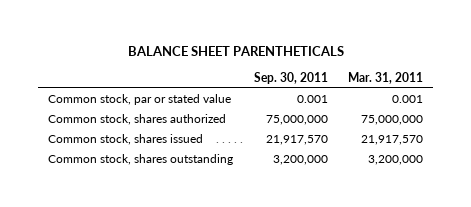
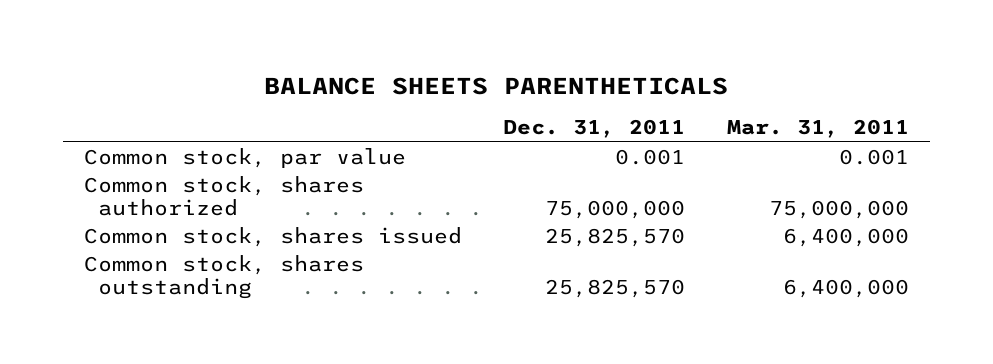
- BALANCE SHEET PARENTHETICALS
+ BALANCE SHEETS PARENTHETICALS
- | Sep. 30, 2011 | Mar. 31, 2011
+ | Dec. 31, 2011 | Mar. 31, 2011
- Common stock, par or stated value | 0.001 | 0.001
+ Common stock, par value | 0.001 | 0.001
- Common stock, shares issued | 21,917,570 | 21,917,570
- Common stock, shares outstanding | 3,200,000 | 3,200,000
+ Common stock, shares issued | 25,825,570 | 6,400,000
+ Common stock, shares outstanding | 25,825,570 | 6,400,000

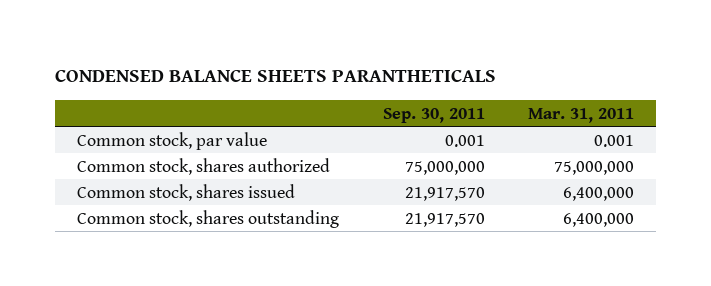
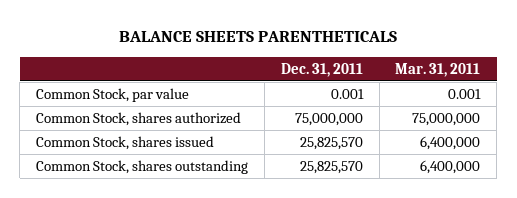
- CONDENSED BALANCE SHEETS PARANTHETICALS
+ BALANCE SHEETS PARENTHETICALS
- | Sep. 30, 2011 | Mar. 31, 2011
+ | Dec. 31, 2011 | Mar. 31, 2011
- Common stock, par value | 0.001 | 0.001
- Common stock, shares authorized | 75,000,000 | 75,000,000
- Common stock, shares issued | 21,917,570 | 6,400,000
- Common stock, shares outstanding | 21,917,570 | 6,400,000
+ Common Stock, par value | 0.001 | 0.001
+ Common Stock, shares authorized | 75,000,000 | 75,000,000
+ Common Stock, shares issued | 25,825,570 | 6,400,000
+ Common Stock, shares outstanding | 25,825,570 | 6,400,000

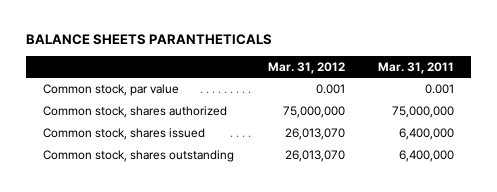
- BALANCE SHEETS PARENTHETICALS
+ BALANCE SHEETS PARANTHETICALS
- | Dec. 31, 2011 | Mar. 31, 2011
+ | Mar. 31, 2012 | Mar. 31, 2011
- Common Stock, par value | 0.001 | 0.001
- Common Stock, shares authorized | 75,000,000 | 75,000,000
- Common Stock, shares issued | 25,825,570 | 6,400,000
- Common Stock, shares outstanding | 25,825,570 | 6,400,000
+ Common stock, par value | 0.001 | 0.001
+ Common stock, shares authorized | 75,000,000 | 75,000,000
+ Common stock, shares issued | 26,013,070 | 6,400,000
+ Common stock, shares outstanding | 26,013,070 | 6,400,000

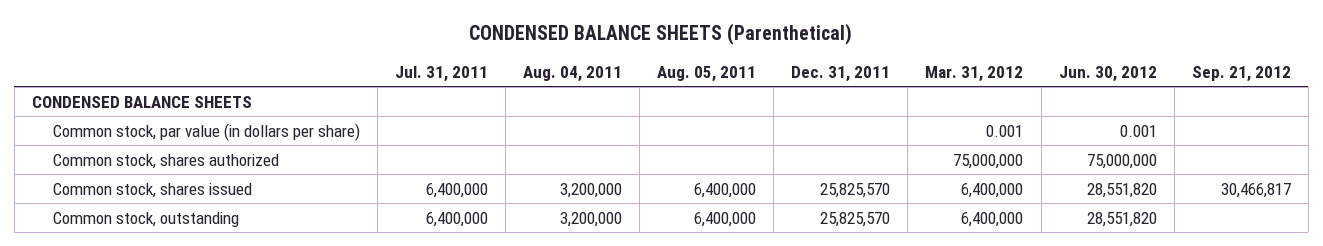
- BALANCE SHEETS PARANTHETICALS
+ CONDENSED BALANCE SHEETS (Parenthetical)
- | Mar. 31, 2012 | Mar. 31, 2011
+ | Jul. 31, 2011 | Aug. 04, 2011 | Aug. 05, 2011 | Dec. 31, 2011 | Mar. 31, 2012 | Jun. 30, 2012 | Sep. 21, 2012
- Common stock, par value | 0.001 | 0.001
+ CONDENSED BALANCE SHEETS
+ Common stock, par value (in dollars per share) | | | | | 0.001 | 0.001 |
- Common stock, shares issued | 26,013,070 | 6,400,000
- Common stock, shares outstanding | 26,013,070 | 6,400,000
+ Common stock, shares issued | 6,400,000 | 3,200,000 | 6,400,000 | 25,825,570 | 6,400,000 | 28,551,820 | 30,466,817
+ Common stock, outstanding | 6,400,000 | 3,200,000 | 6,400,000 | 25,825,570 | 6,400,000 | 28,551,820 |

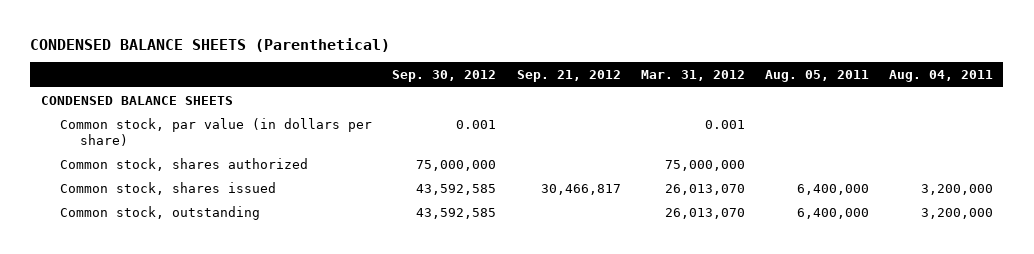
- | Jul. 31, 2011 | Aug. 04, 2011 | Aug. 05, 2011 | Dec. 31, 2011 | Mar. 31, 2012 | Jun. 30, 2012 | Sep. 21, 2012
+ | Sep. 30, 2012 | Sep. 21, 2012 | Mar. 31, 2012 | Aug. 05, 2011 | Aug. 04, 2011
- Common stock, shares issued | 6,400,000 | 3,200,000 | 6,400,000 | 25,825,570 | 6,400,000 | 28,551,820 | 30,466,817
- Common stock, outstanding | 6,400,000 | 3,200,000 | 6,400,000 | 25,825,570 | 6,400,000 | 28,551,820 |
+ Common stock, shares issued | 43,592,585 | 30,466,817 | 26,013,070 | 6,400,000 | 3,200,000
+ Common stock, outstanding | 43,592,585 | | 26,013,070 | 6,400,000 | 3,200,000

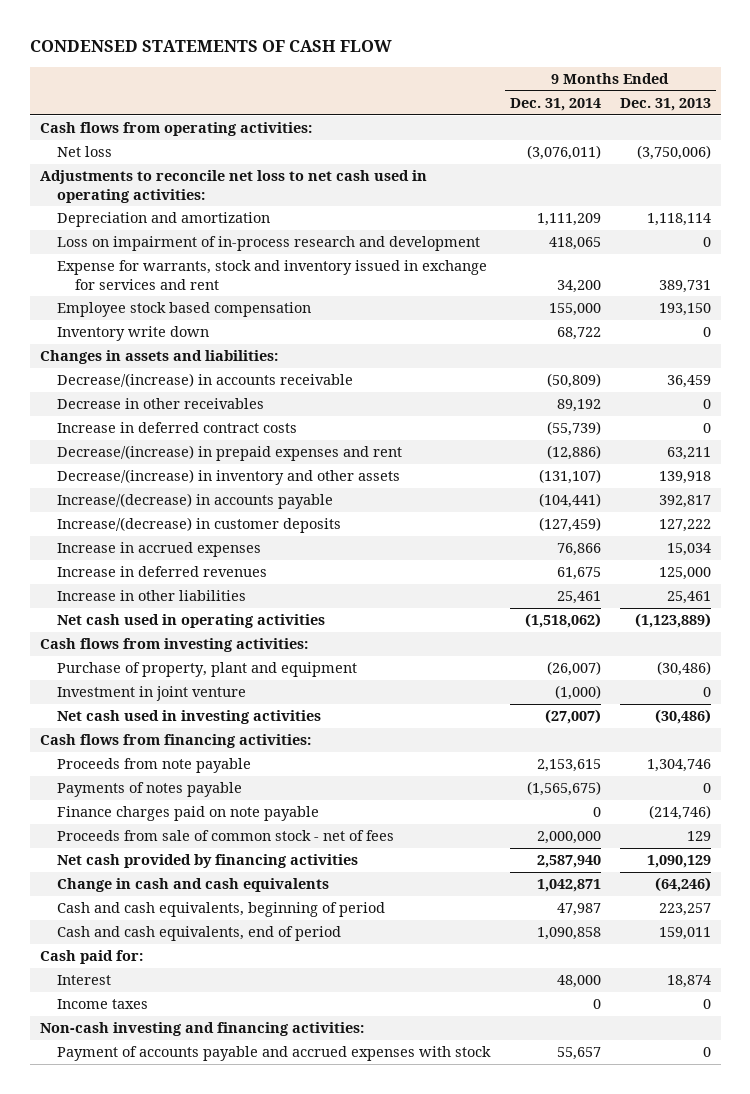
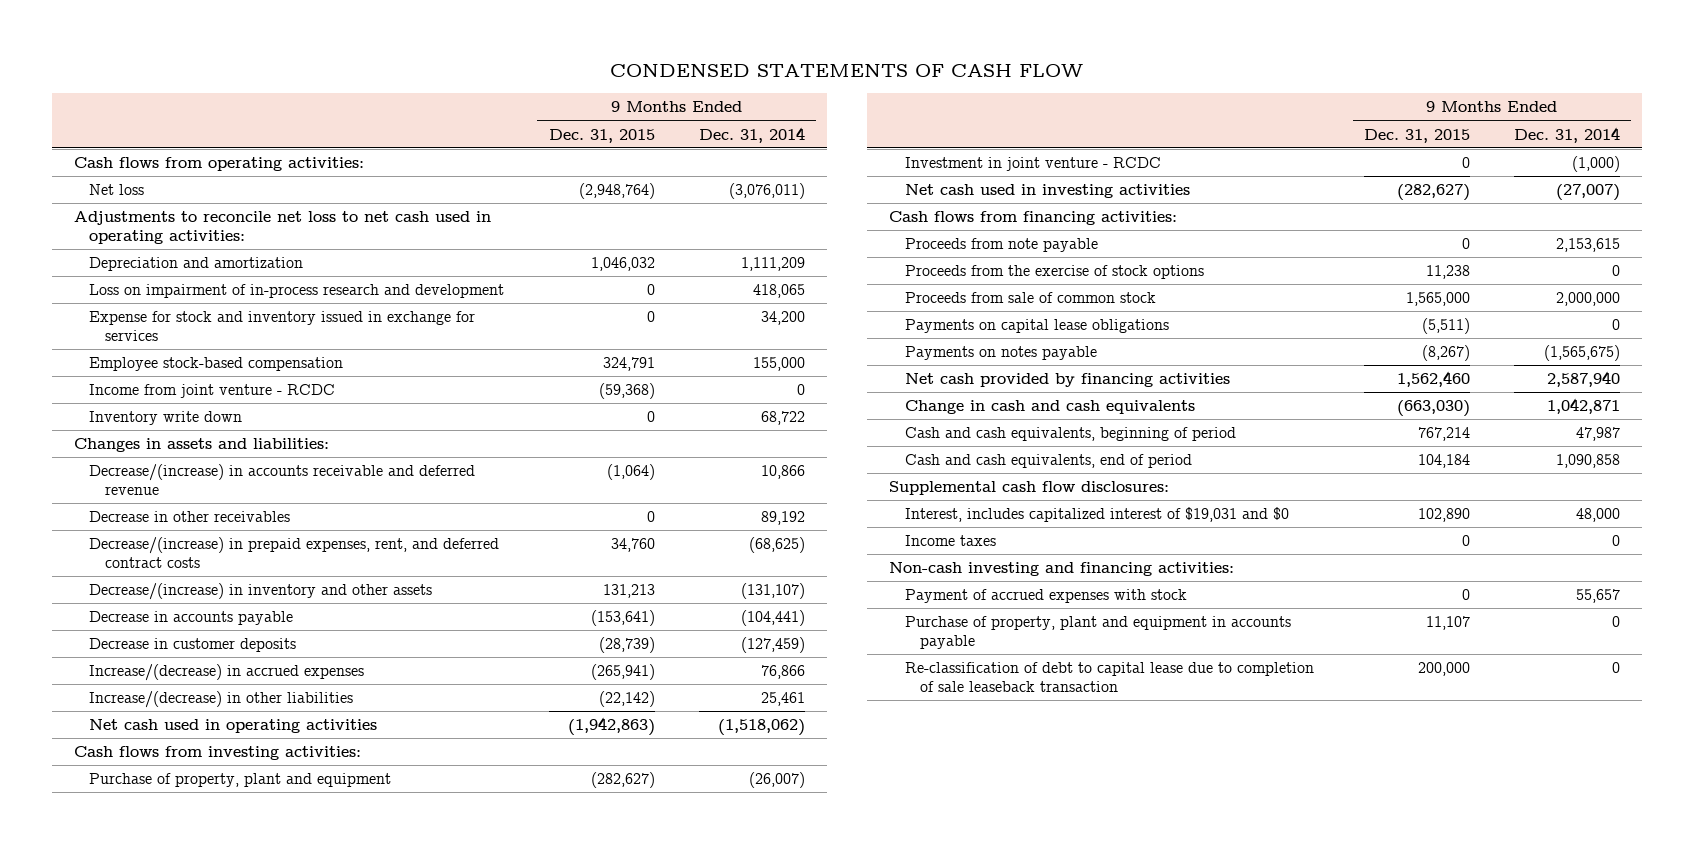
- | 9 Months Ended Dec. 31, 2014 | 9 Months Ended Dec. 31, 2013
+ | 9 Months Ended Dec. 31, 2015 | 9 Months Ended Dec. 31, 2014
- Expense for warrants, stock and inventory issued in exchange for services and rent | 34,200 | 389,731
- Employee stock based compensation | 155,000 | 193,150
+ Expense for stock and inventory issued in exchange for services | 0 | 34,200
+ Employee stock-based compensation | 324,791 | 155,000
+ Income from joint venture - RCDC | (59,368) | 0
- Decrease/(increase) in accounts receivable | (50,809) | 36,459
+ Decrease/(increase) in accounts receivable and deferred revenue | (1,064) | 10,866
- Increase in deferred contract costs | (55,739) | 0
- Decrease/(increase) in prepaid expenses and rent | (12,886) | 63,211
+ Decrease/(increase) in prepaid expenses, rent, and deferred contract costs | 34,760 | (68,625)
- Increase/(decrease) in accounts payable | (104,441) | 392,817
- Increase/(decrease) in customer deposits | (127,459) | 127,222
- Increase in accrued expenses | 76,866 | 15,034
- Increase in deferred revenues | 61,675 | 125,000
- Increase in other liabilities | 25,461 | 25,461
+ Decrease in accounts payable | (153,641) | (104,441)
+ Decrease in customer deposits | (28,739) | (127,459)
+ Increase/(decrease) in accrued expenses | (265,941) | 76,866
+ Increase/(decrease) in other liabilities | (22,142) | 25,461
- Investment in joint venture | (1,000) | 0
+ Investment in joint venture - RCDC | 0 | (1,000)
- Payments of notes payable | (1,565,675) | 0
- Finance charges paid on note payable | 0 | (214,746)
- Proceeds from sale of common stock - net of fees | 2,000,000 | 129
+ Proceeds from the exercise of stock options | 11,238 | 0
+ Proceeds from sale of common stock | 1,565,000 | 2,000,000
+ Payments on capital lease obligations | (5,511) | 0
+ Payments on notes payable | (8,267) | (1,565,675)
- Cash paid for:
- Interest | 48,000 | 18,874
+ Supplemental cash flow disclosures:
+ Interest, includes capitalized interest of $19,031 and $0 | 102,890 | 48,000
- Payment of accounts payable and accrued expenses with stock | 55,657 | 0
+ Payment of accrued expenses with stock | 0 | 55,657
+ Purchase of property, plant and equipment in accounts payable | 11,107 | 0
+ Re-classification of debt to capital lease due to completion of sale leaseback transaction | 200,000 | 0

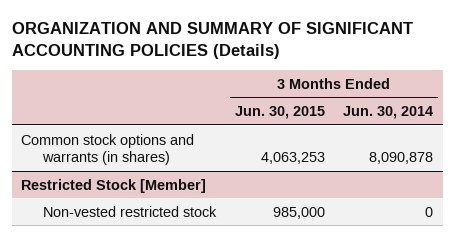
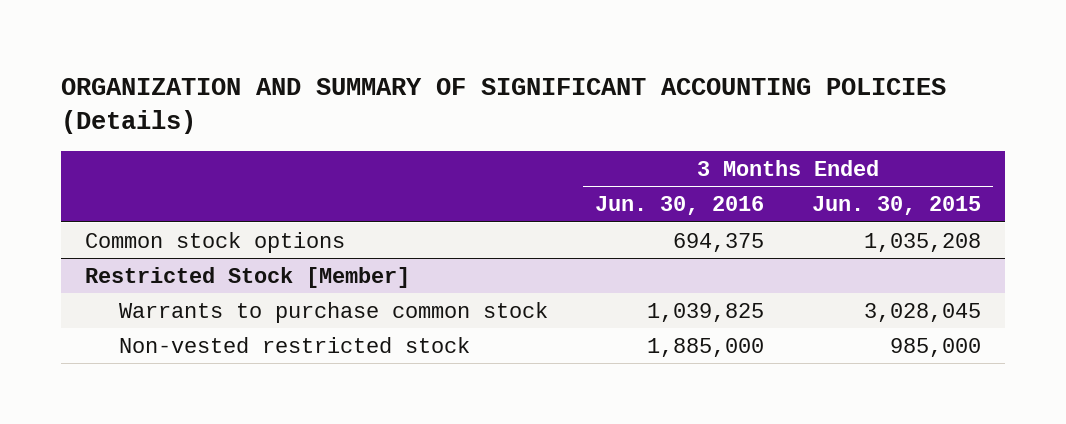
- | 3 Months Ended Jun. 30, 2015 | 3 Months Ended Jun. 30, 2014
+ | 3 Months Ended Jun. 30, 2016 | 3 Months Ended Jun. 30, 2015
- Common stock options and warrants (in shares) | 4,063,253 | 8,090,878
+ Common stock options | 694,375 | 1,035,208
@ Restricted Stock [Member]
+ Warrants to purchase common stock | 1,039,825 | 3,028,045

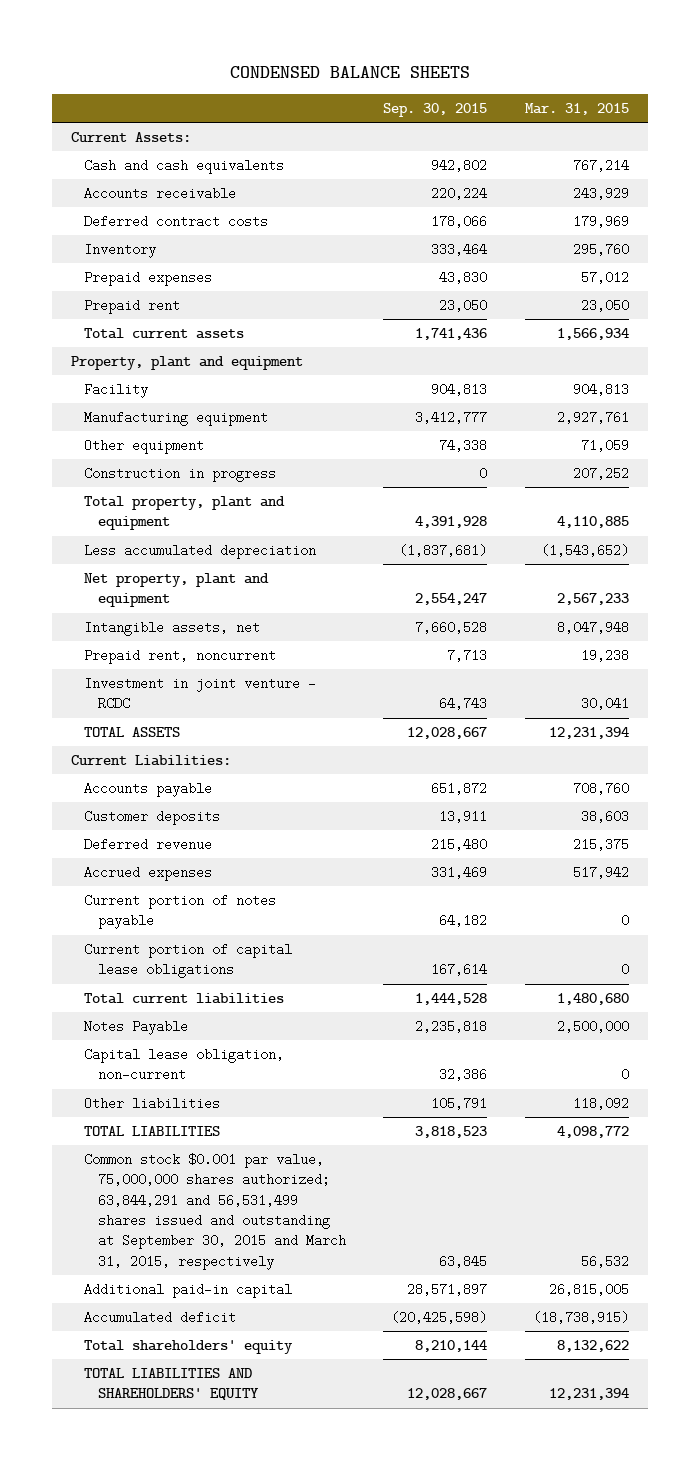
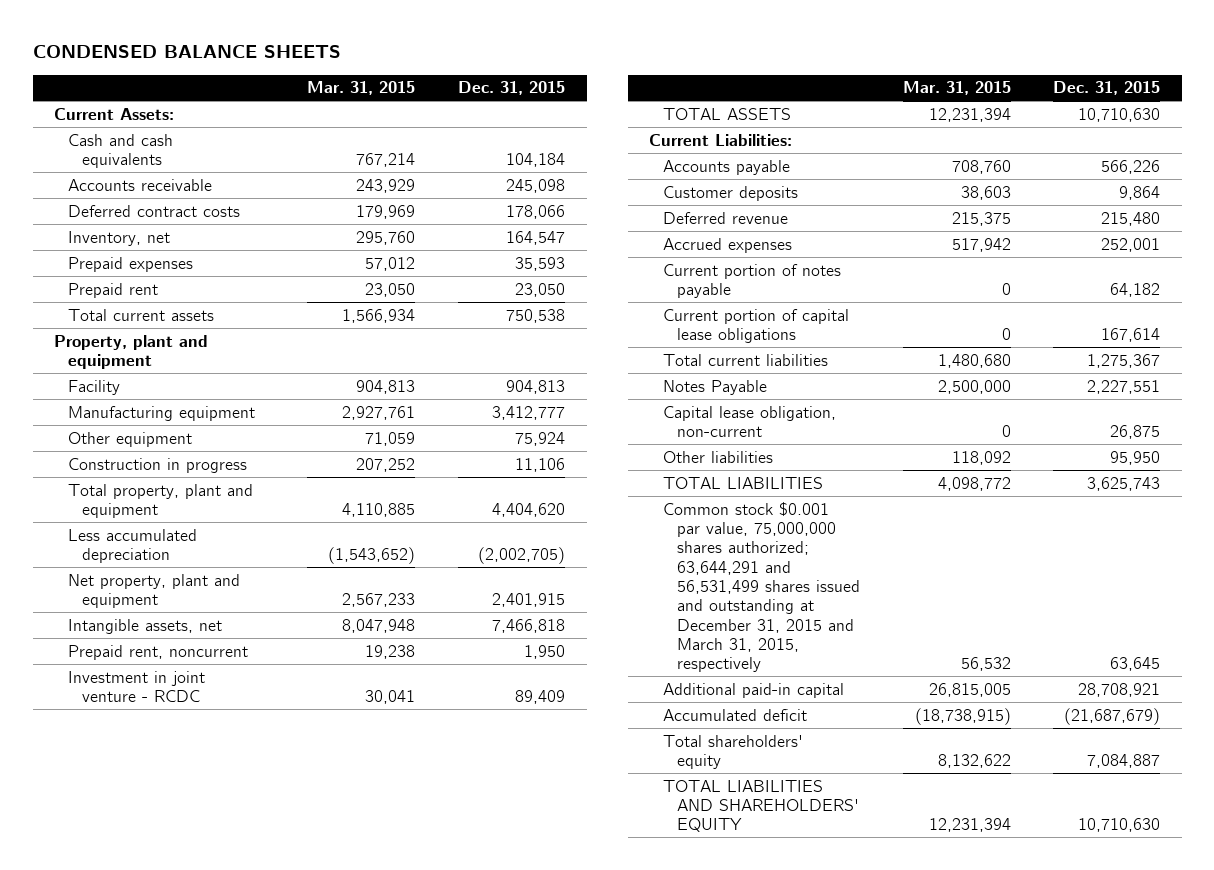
- | Sep. 30, 2015 | Mar. 31, 2015
+ | Mar. 31, 2015 | Dec. 31, 2015
- Inventory | 333,464 | 295,760
+ Inventory, net | 295,760 | 164,547
- Common stock $0.001 par value, 75,000,000 shares authorized; 63,844,291 and 56,531,499 shares issued and outstanding at September 30, 2015 and March 31, 2015, respectively | 63,845 | 56,532
+ Common stock $0.001 par value, 75,000,000 shares authorized; 63,644,291 and 56,531,499 shares issued and outstanding at December 31, 2015 and March 31, 2015, respectively | 56,532 | 63,645

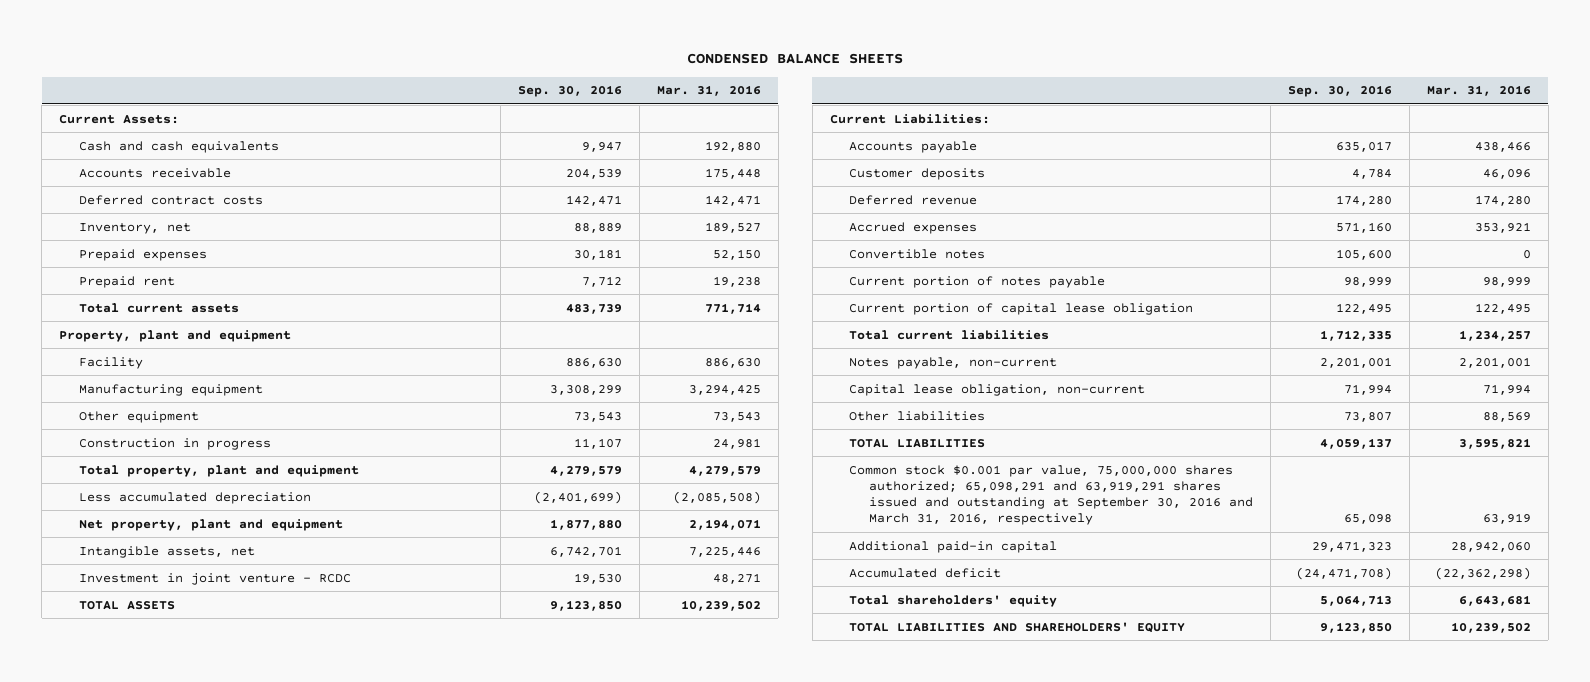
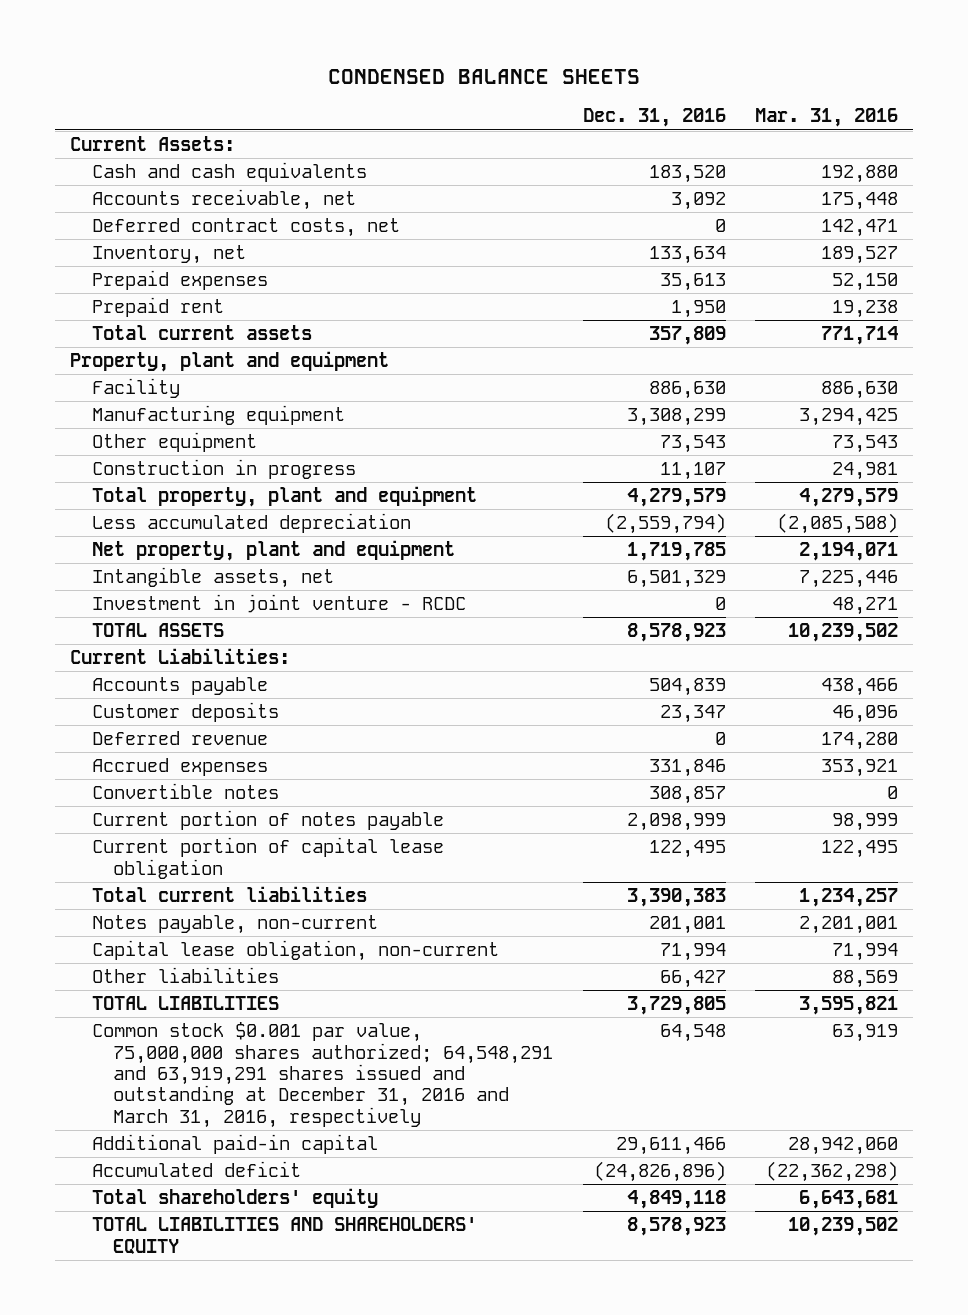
- | Sep. 30, 2016 | Mar. 31, 2016
+ | Dec. 31, 2016 | Mar. 31, 2016
- Accounts receivable | 204,539 | 175,448
- Deferred contract costs | 142,471 | 142,471
+ Accounts receivable, net | 3,092 | 175,448
+ Deferred contract costs, net | 0 | 142,471
- Common stock $0.001 par value, 75,000,000 shares authorized; 65,098,291 and 63,919,291 shares issued and outstanding at September 30, 2016 and March 31, 2016, respectively | 65,098 | 63,919
+ Common stock $0.001 par value, 75,000,000 shares authorized; 64,548,291 and 63,919,291 shares issued and outstanding at December 31, 2016 and March 31, 2016, respectively | 64,548 | 63,919

